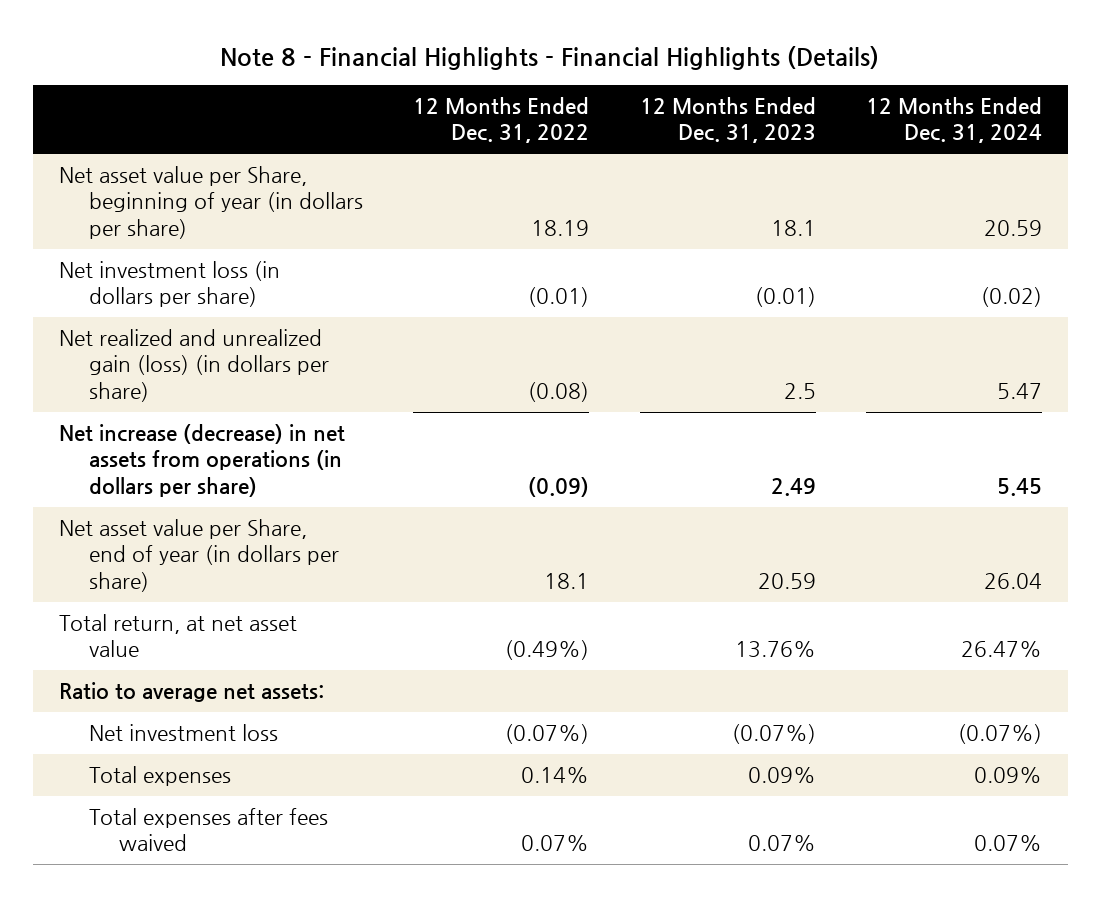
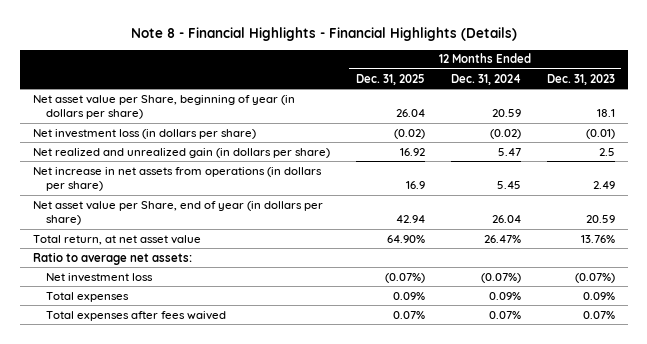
- | 12 Months Ended Dec. 31, 2022 | 12 Months Ended Dec. 31, 2023 | 12 Months Ended Dec. 31, 2024
+ | 12 Months Ended Dec. 31, 2025 | 12 Months Ended Dec. 31, 2024 | 12 Months Ended Dec. 31, 2023
- Net realized and unrealized gain (loss) (in dollars per share) | (0.08) | 2.5 | 5.47
- Net increase (decrease) in net assets from operations (in dollars per share) | (0.09) | 2.49 | 5.45
+ Net realized and unrealized gain (in dollars per share) | 16.92 | 5.47 | 2.5
+ Net increase in net assets from operations (in dollars per share) | 16.9 | 5.45 | 2.49

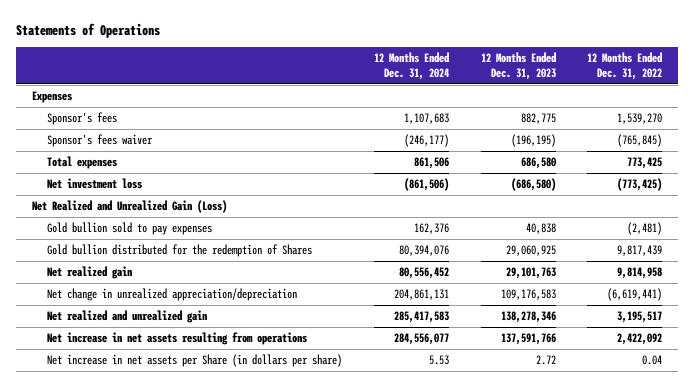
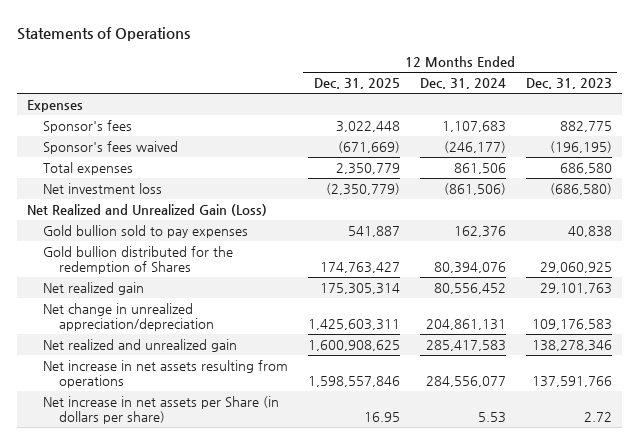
- | 12 Months Ended Dec. 31, 2024 | 12 Months Ended Dec. 31, 2023 | 12 Months Ended Dec. 31, 2022
+ | 12 Months Ended Dec. 31, 2025 | 12 Months Ended Dec. 31, 2024 | 12 Months Ended Dec. 31, 2023
- Sponsor's fees waiver | (246,177) | (196,195) | (765,845)
+ Sponsor's fees waived | (671,669) | (246,177) | (196,195)

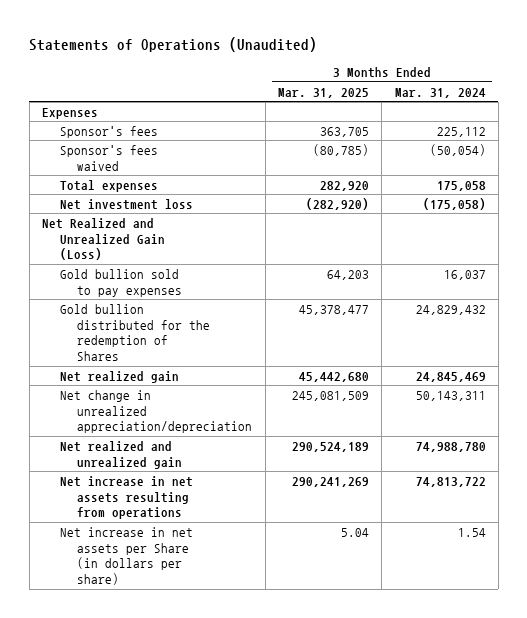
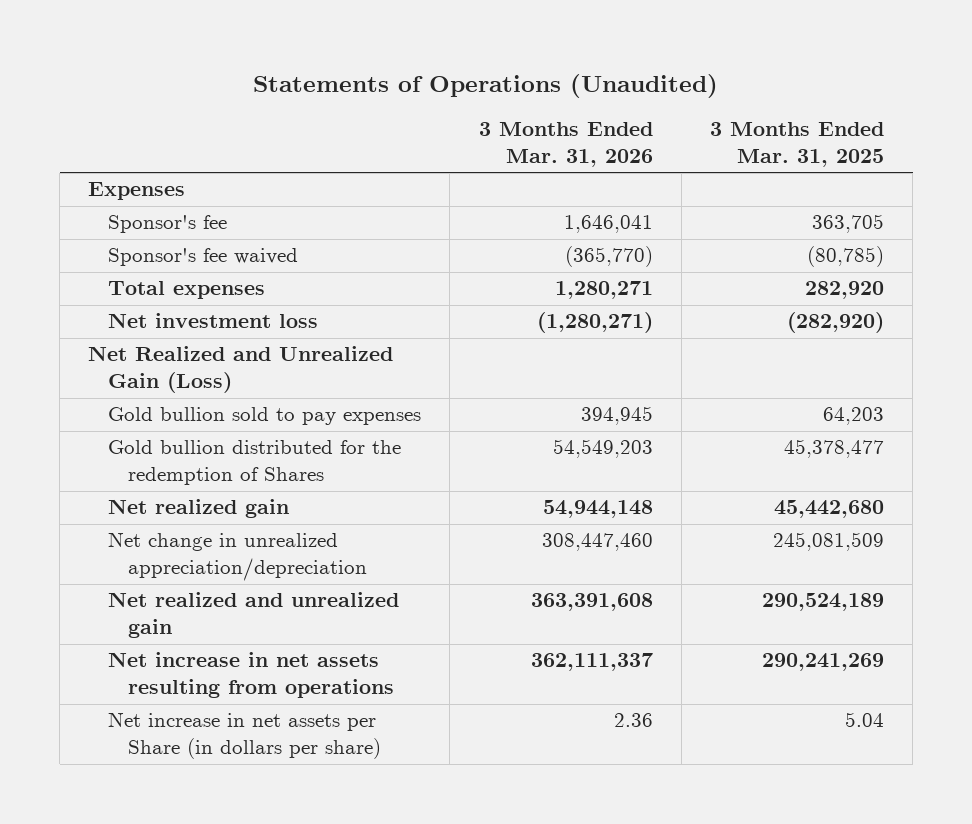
- | 3 Months Ended Mar. 31, 2025 | 3 Months Ended Mar. 31, 2024
+ | 3 Months Ended Mar. 31, 2026 | 3 Months Ended Mar. 31, 2025
- Sponsor's fees | 363,705 | 225,112
- Sponsor's fees waived | (80,785) | (50,054)
+ Sponsor's fee | 1,646,041 | 363,705
+ Sponsor's fee waived | (365,770) | (80,785)

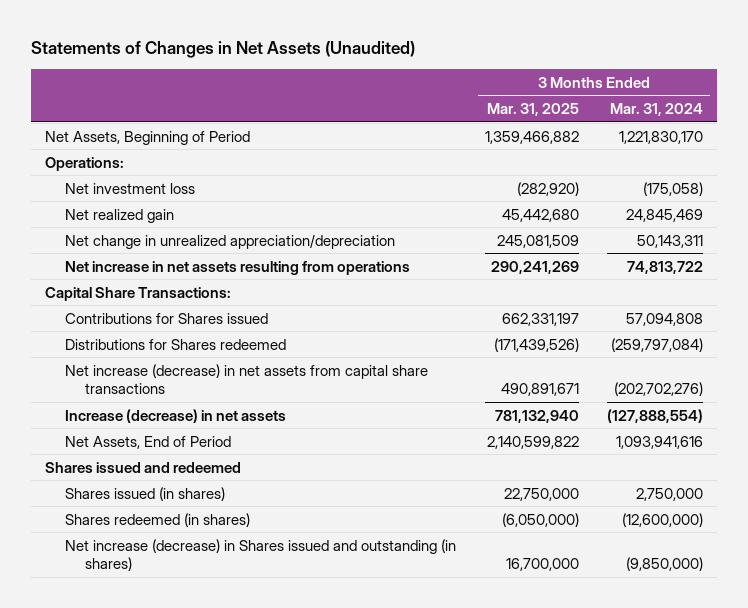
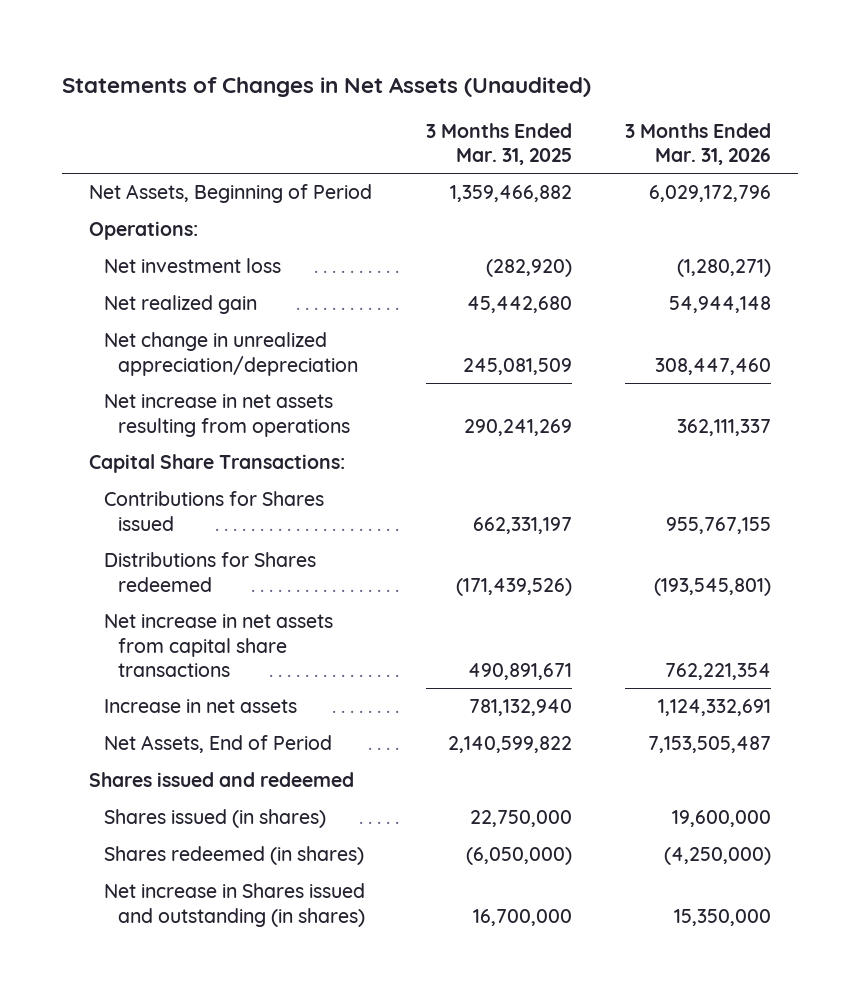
- | 3 Months Ended Mar. 31, 2025 | 3 Months Ended Mar. 31, 2024
+ | 3 Months Ended Mar. 31, 2025 | 3 Months Ended Mar. 31, 2026
- Net increase (decrease) in net assets from capital share transactions | 490,891,671 | (202,702,276)
- Increase (decrease) in net assets | 781,132,940 | (127,888,554)
+ Net increase in net assets from capital share transactions | 490,891,671 | 762,221,354
+ Increase in net assets | 781,132,940 | 1,124,332,691
- Net increase (decrease) in Shares issued and outstanding (in shares) | 16,700,000 | (9,850,000)
+ Net increase in Shares issued and outstanding (in shares) | 16,700,000 | 15,350,000

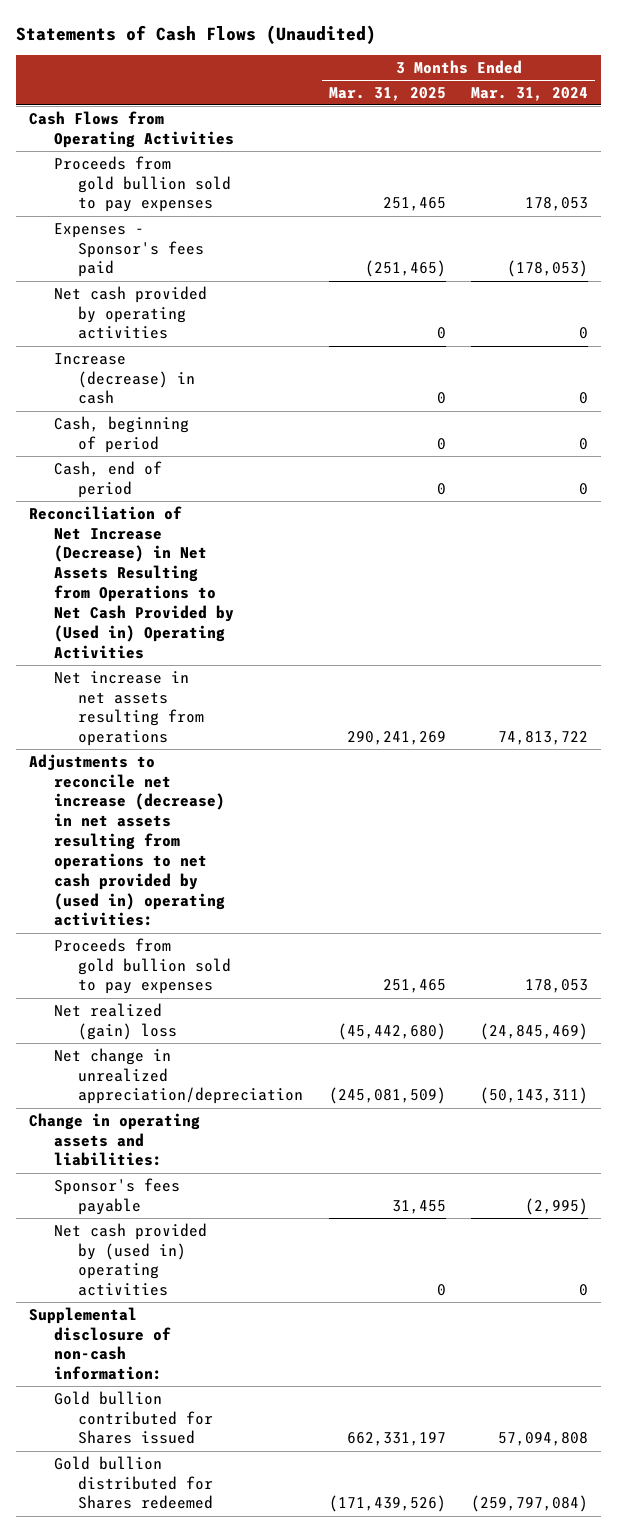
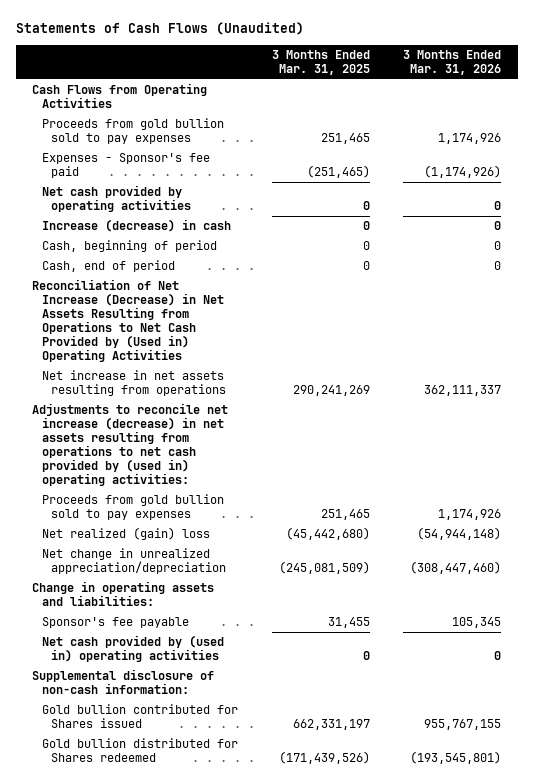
- | 3 Months Ended Mar. 31, 2025 | 3 Months Ended Mar. 31, 2024
+ | 3 Months Ended Mar. 31, 2025 | 3 Months Ended Mar. 31, 2026
- Expenses - Sponsor's fees paid | (251,465) | (178,053)
+ Expenses - Sponsor's fee paid | (251,465) | (1,174,926)
- Sponsor's fees payable | 31,455 | (2,995)
+ Sponsor's fee payable | 31,455 | 105,345

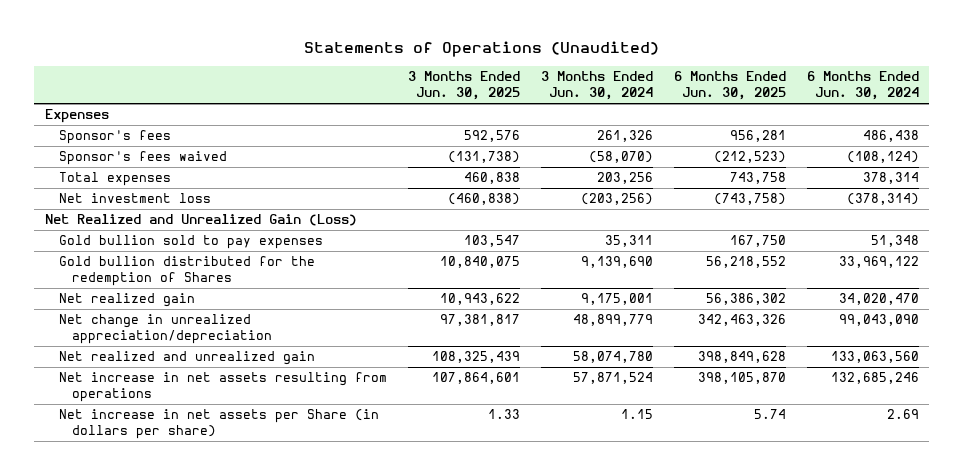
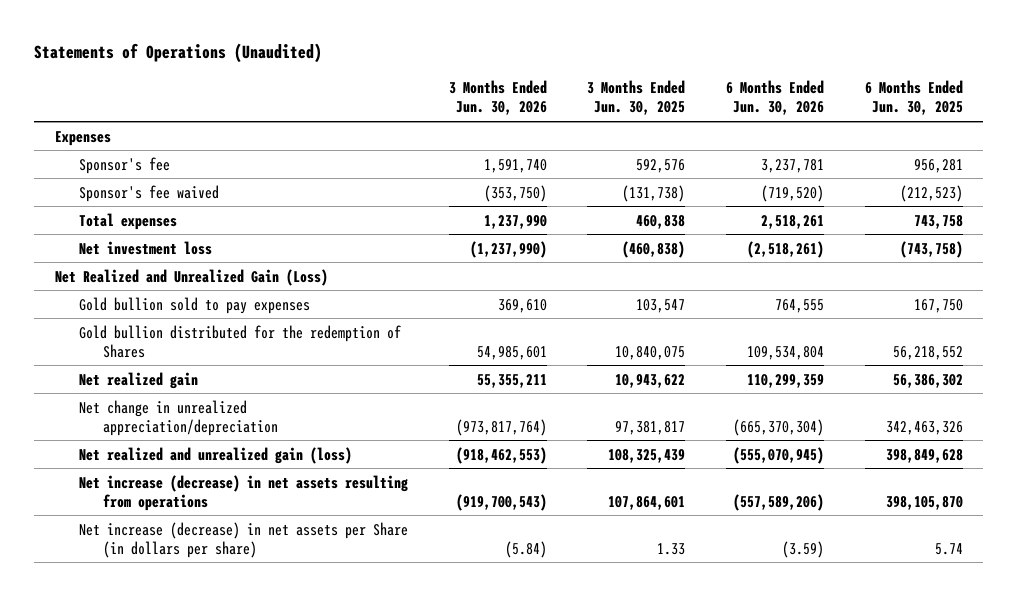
- | 3 Months Ended Jun. 30, 2025 | 3 Months Ended Jun. 30, 2024 | 6 Months Ended Jun. 30, 2025 | 6 Months Ended Jun. 30, 2024
+ | 3 Months Ended Jun. 30, 2026 | 3 Months Ended Jun. 30, 2025 | 6 Months Ended Jun. 30, 2026 | 6 Months Ended Jun. 30, 2025
- Sponsor's fees | 592,576 | 261,326 | 956,281 | 486,438
- Sponsor's fees waived | (131,738) | (58,070) | (212,523) | (108,124)
+ Sponsor's fee | 1,591,740 | 592,576 | 3,237,781 | 956,281
+ Sponsor's fee waived | (353,750) | (131,738) | (719,520) | (212,523)
- Net realized and unrealized gain | 108,325,439 | 58,074,780 | 398,849,628 | 133,063,560
- Net increase in net assets resulting from operations | 107,864,601 | 57,871,524 | 398,105,870 | 132,685,246
- Net increase in net assets per Share (in dollars per share) | 1.33 | 1.15 | 5.74 | 2.69
+ Net realized and unrealized gain (loss) | (918,462,553) | 108,325,439 | (555,070,945) | 398,849,628
+ Net increase (decrease) in net assets resulting from operations | (919,700,543) | 107,864,601 | (557,589,206) | 398,105,870
+ Net increase (decrease) in net assets per Share (in dollars per share) | (5.84) | 1.33 | (3.59) | 5.74

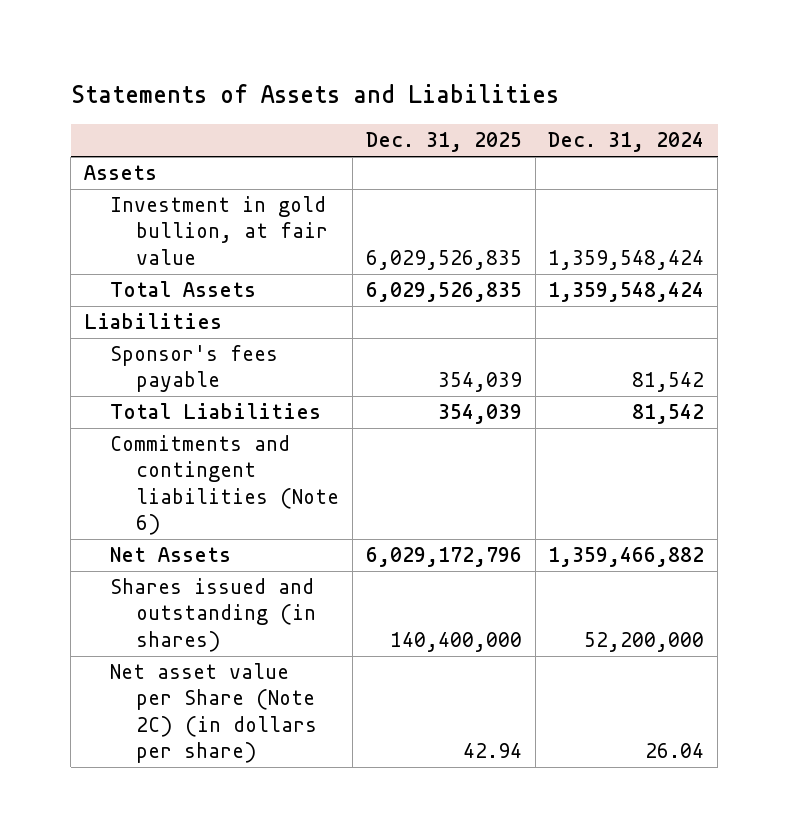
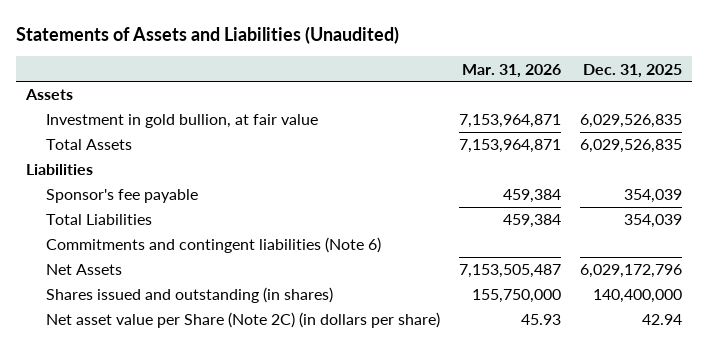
- Statements of Assets and Liabilities
+ Statements of Assets and Liabilities (Unaudited)
- | Dec. 31, 2025 | Dec. 31, 2024
+ | Mar. 31, 2026 | Dec. 31, 2025
- Sponsor's fees payable | 354,039 | 81,542
+ Sponsor's fee payable | 459,384 | 354,039

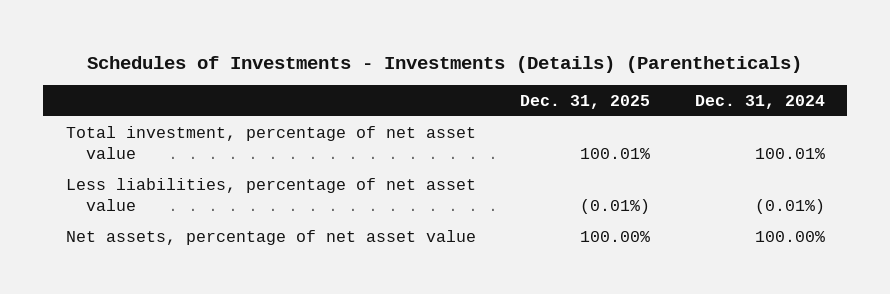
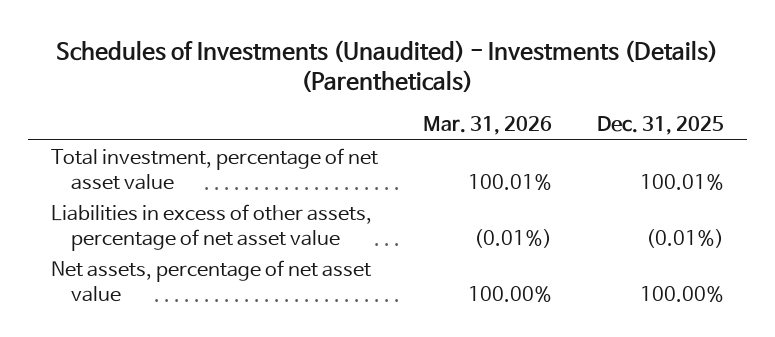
- Schedules of Investments - Investments (Details) (Parentheticals)
+ Schedules of Investments (Unaudited) - Investments (Details) (Parentheticals)
- | Dec. 31, 2025 | Dec. 31, 2024
+ | Mar. 31, 2026 | Dec. 31, 2025
- Less liabilities, percentage of net asset value | (0.01%) | (0.01%)
+ Liabilities in excess of other assets, percentage of net asset value | (0.01%) | (0.01%)

